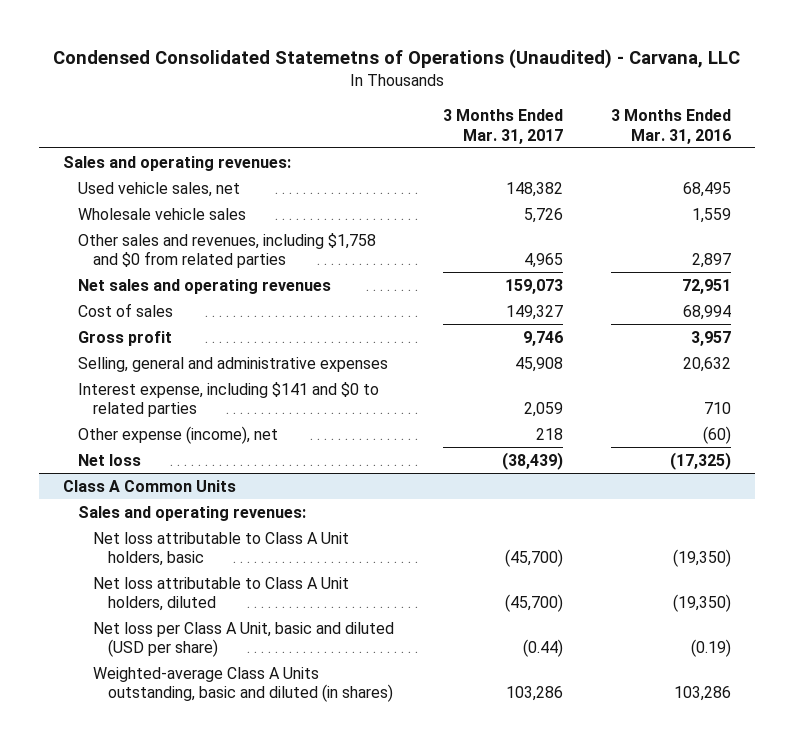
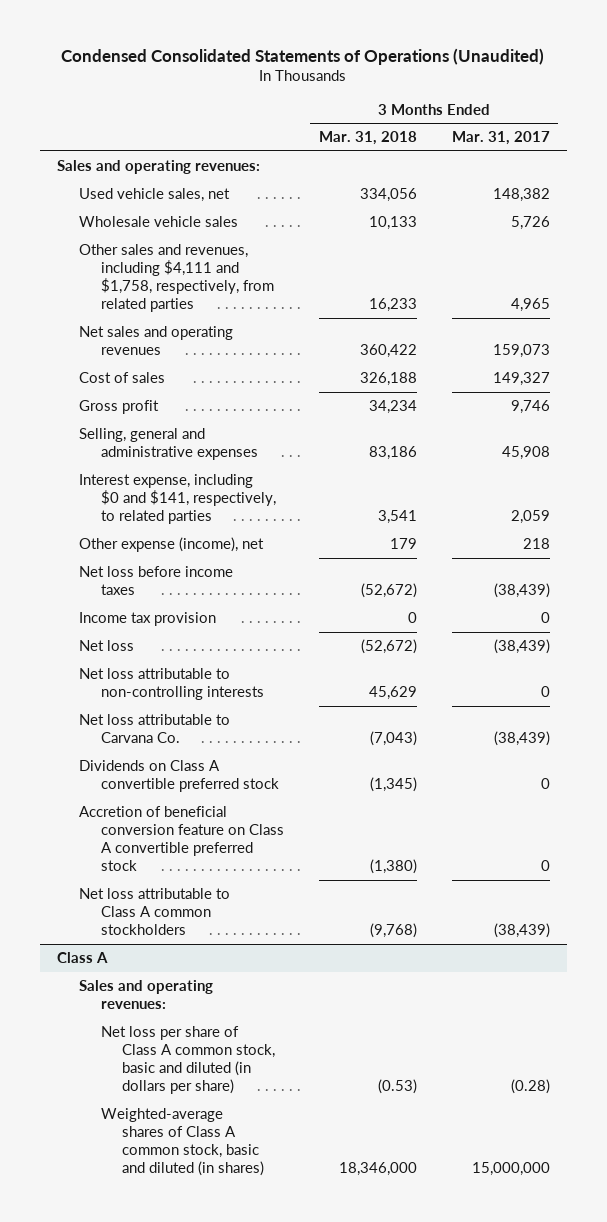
- Condensed Consolidated Statemetns of Operations (Unaudited) - Carvana, LLC
+ Condensed Consolidated Statements of Operations (Unaudited)
- | 3 Months Ended Mar. 31, 2017 | 3 Months Ended Mar. 31, 2016
+ | 3 Months Ended Mar. 31, 2018 | 3 Months Ended Mar. 31, 2017
- Other sales and revenues, including $1,758 and $0 from related parties | 4,965 | 2,897
+ Other sales and revenues, including $4,111 and $1,758, respectively, from related parties | 16,233 | 4,965
- Interest expense, including $141 and $0 to related parties | 2,059 | 710
+ Interest expense, including $0 and $141, respectively, to related parties | 3,541 | 2,059
+ Net loss before income taxes | (52,672) | (38,439)
+ Income tax provision | 0 | 0
- Class A Common Units
+ Net loss attributable to non-controlling interests | 45,629 | 0
+ Net loss attributable to Carvana Co. | (7,043) | (38,439)
+ Dividends on Class A convertible preferred stock | (1,345) | 0
+ Accretion of beneficial conversion feature on Class A convertible preferred stock | (1,380) | 0
+ Net loss attributable to Class A common stockholders | (9,768) | (38,439)
+ Class A
- Net loss attributable to Class A Unit holders, basic | (45,700) | (19,350)
- Net loss attributable to Class A Unit holders, diluted | (45,700) | (19,350)
- Net loss per Class A Unit, basic and diluted (USD per share) | (0.44) | (0.19)
- Weighted-average Class A Units outstanding, basic and diluted (in shares) | 103,286 | 103,286
+ Net loss per share of Class A common stock, basic and diluted (in dollars per share) | (0.53) | (0.28)
+ Weighted-average shares of Class A common stock, basic and diluted (in shares) | 18,346,000 | 15,000,000

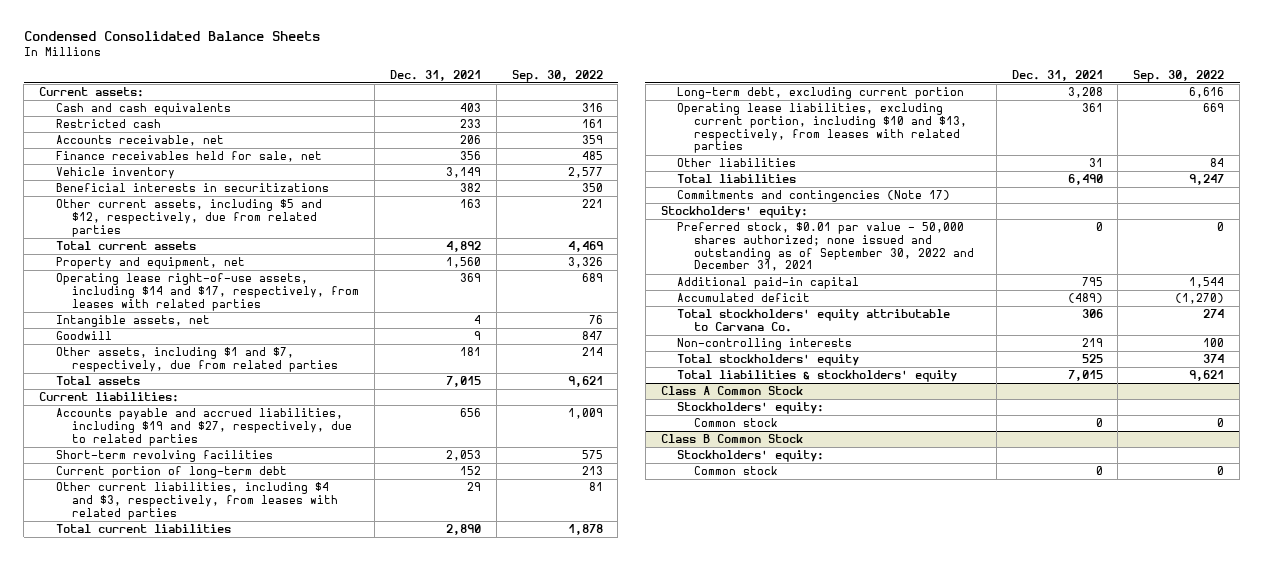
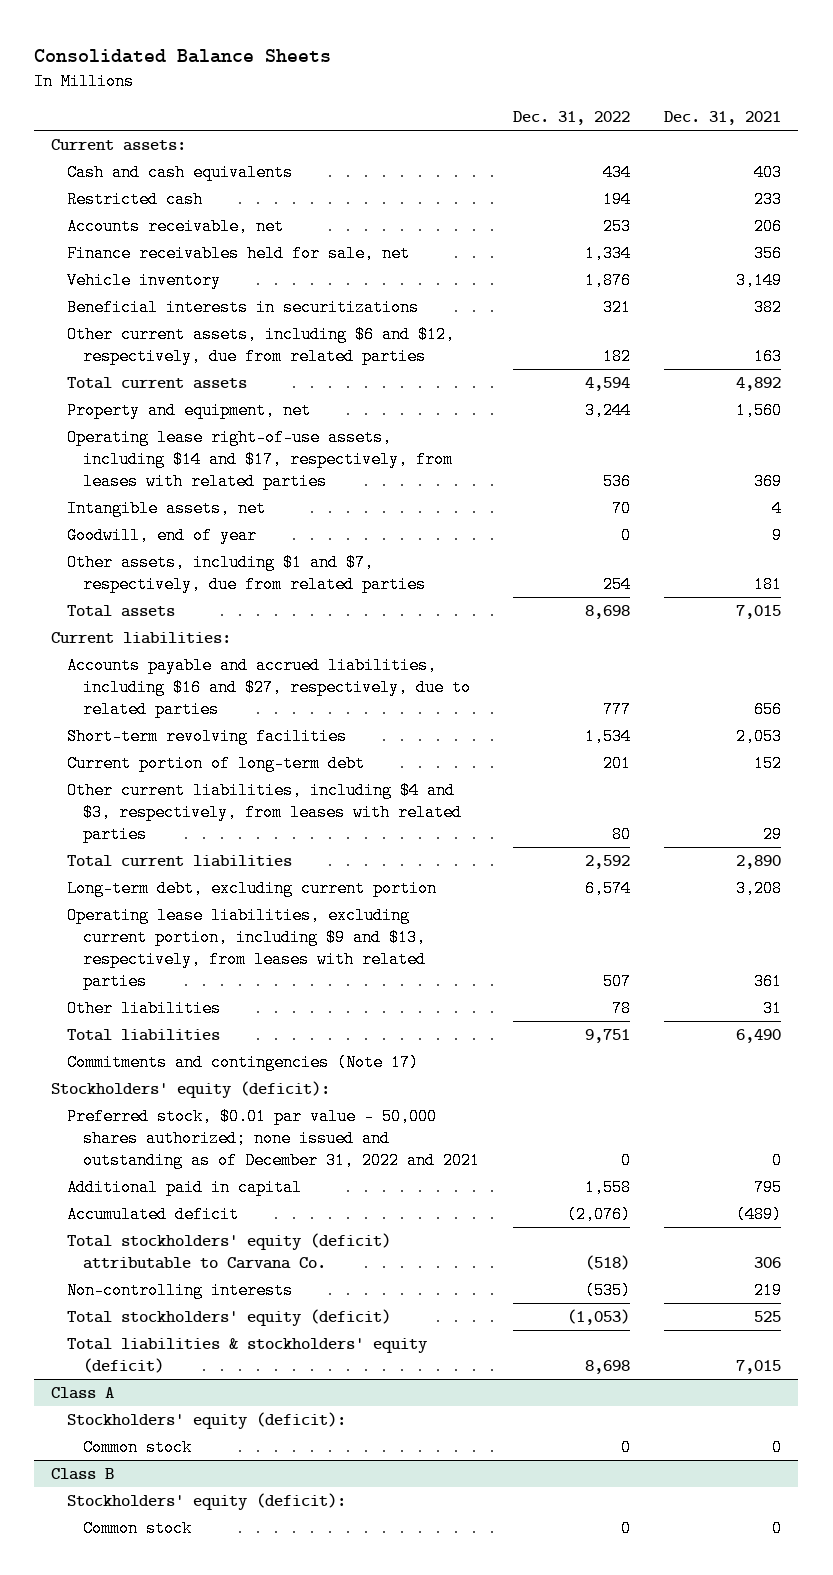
- Condensed Consolidated Balance Sheets
+ Consolidated Balance Sheets
- | Dec. 31, 2021 | Sep. 30, 2022
+ | Dec. 31, 2022 | Dec. 31, 2021
- Other current assets, including $5 and $12, respectively, due from related parties | 163 | 221
+ Other current assets, including $6 and $12, respectively, due from related parties | 182 | 163
- Goodwill | 9 | 847
+ Goodwill, end of year | 0 | 9
- Accounts payable and accrued liabilities, including $19 and $27, respectively, due to related parties | 656 | 1,009
+ Accounts payable and accrued liabilities, including $16 and $27, respectively, due to related parties | 777 | 656
- Operating lease liabilities, excluding current portion, including $10 and $13, respectively, from leases with related parties | 361 | 669
+ Operating lease liabilities, excluding current portion, including $9 and $13, respectively, from leases with related parties | 507 | 361
- Stockholders' equity:
- Preferred stock, $0.01 par value - 50,000 shares authorized; none issued and outstanding as of September 30, 2022 and December 31, 2021 | 0 | 0
- Additional paid-in capital | 795 | 1,544
+ Stockholders' equity (deficit):
+ Preferred stock, $0.01 par value - 50,000 shares authorized; none issued and outstanding as of December 31, 2022 and 2021 | 0 | 0
+ Additional paid in capital | 1,558 | 795
- Total stockholders' equity attributable to Carvana Co. | 306 | 274
+ Total stockholders' equity (deficit) attributable to Carvana Co. | (518) | 306
- Total stockholders' equity | 525 | 374
- Total liabilities & stockholders' equity | 7,015 | 9,621
- Class A Common Stock
- Stockholders' equity:
+ Total stockholders' equity (deficit) | (1,053) | 525
+ Total liabilities & stockholders' equity (deficit) | 8,698 | 7,015
+ Class A
+ Stockholders' equity (deficit):
- Class B Common Stock
- Stockholders' equity:
+ Class B
+ Stockholders' equity (deficit):

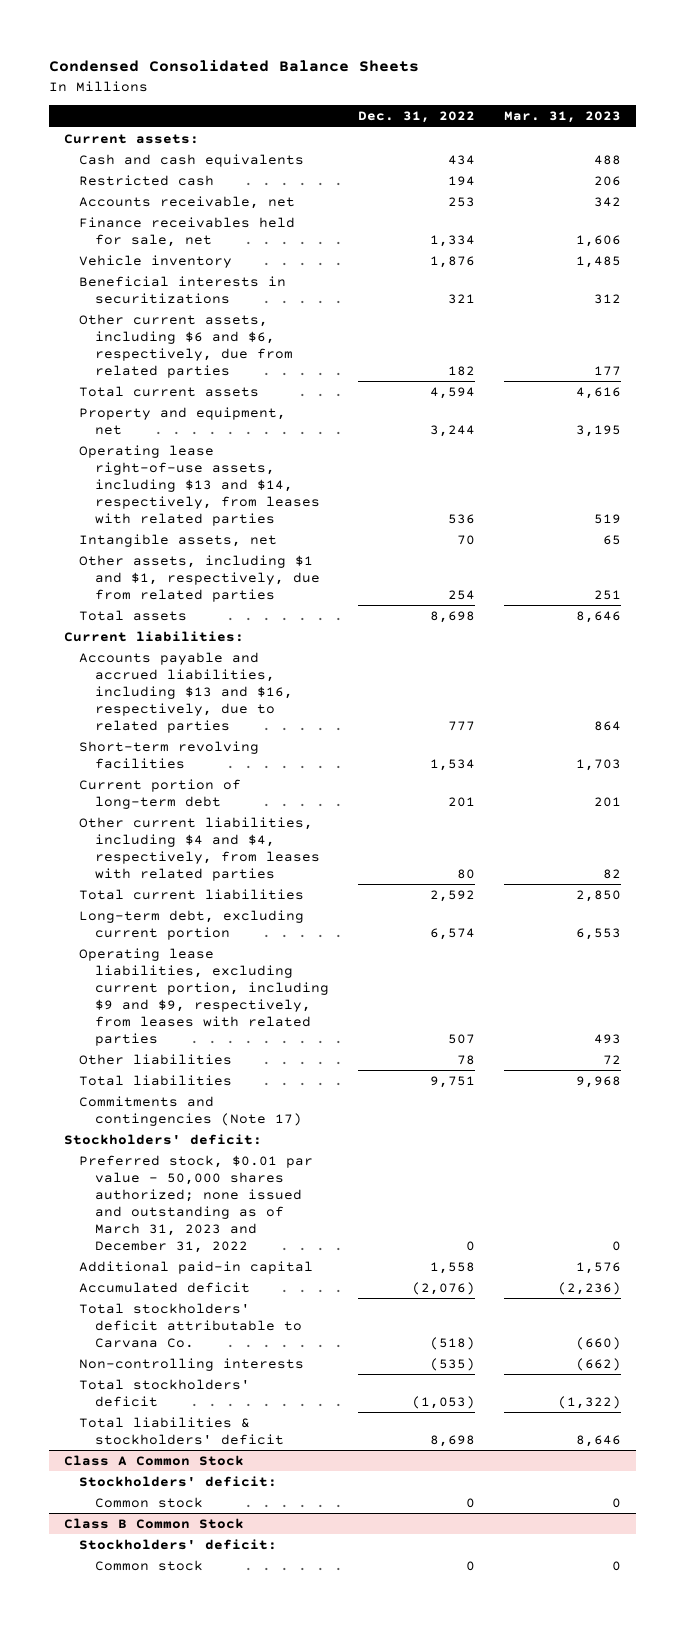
- Consolidated Balance Sheets
+ Condensed Consolidated Balance Sheets
- | Dec. 31, 2022 | Dec. 31, 2021
+ | Dec. 31, 2022 | Mar. 31, 2023
- Other current assets, including $6 and $12, respectively, due from related parties | 182 | 163
+ Other current assets, including $6 and $6, respectively, due from related parties | 182 | 177
- Operating lease right-of-use assets, including $14 and $17, respectively, from leases with related parties | 536 | 369
+ Operating lease right-of-use assets, including $13 and $14, respectively, from leases with related parties | 536 | 519
- Goodwill, end of year | 0 | 9
- Other assets, including $1 and $7, respectively, due from related parties | 254 | 181
+ Other assets, including $1 and $1, respectively, due from related parties | 254 | 251
- Accounts payable and accrued liabilities, including $16 and $27, respectively, due to related parties | 777 | 656
+ Accounts payable and accrued liabilities, including $13 and $16, respectively, due to related parties | 777 | 864
- Other current liabilities, including $4 and $3, respectively, from leases with related parties | 80 | 29
+ Other current liabilities, including $4 and $4, respectively, from leases with related parties | 80 | 82
- Operating lease liabilities, excluding current portion, including $9 and $13, respectively, from leases with related parties | 507 | 361
+ Operating lease liabilities, excluding current portion, including $9 and $9, respectively, from leases with related parties | 507 | 493
- Stockholders' equity (deficit):
- Preferred stock, $0.01 par value - 50,000 shares authorized; none issued and outstanding as of December 31, 2022 and 2021 | 0 | 0
- Additional paid in capital | 1,558 | 795
+ Stockholders' deficit:
+ Preferred stock, $0.01 par value - 50,000 shares authorized; none issued and outstanding as of March 31, 2023 and December 31, 2022 | 0 | 0
+ Additional paid-in capital | 1,558 | 1,576
- Total stockholders' equity (deficit) attributable to Carvana Co. | (518) | 306
+ Total stockholders' deficit attributable to Carvana Co. | (518) | (660)
- Total stockholders' equity (deficit) | (1,053) | 525
- Total liabilities & stockholders' equity (deficit) | 8,698 | 7,015
- Class A
- Stockholders' equity (deficit):
+ Total stockholders' deficit | (1,053) | (1,322)
+ Total liabilities & stockholders' deficit | 8,698 | 8,646
+ Class A Common Stock
+ Stockholders' deficit:
- Class B
- Stockholders' equity (deficit):
+ Class B Common Stock
+ Stockholders' deficit:

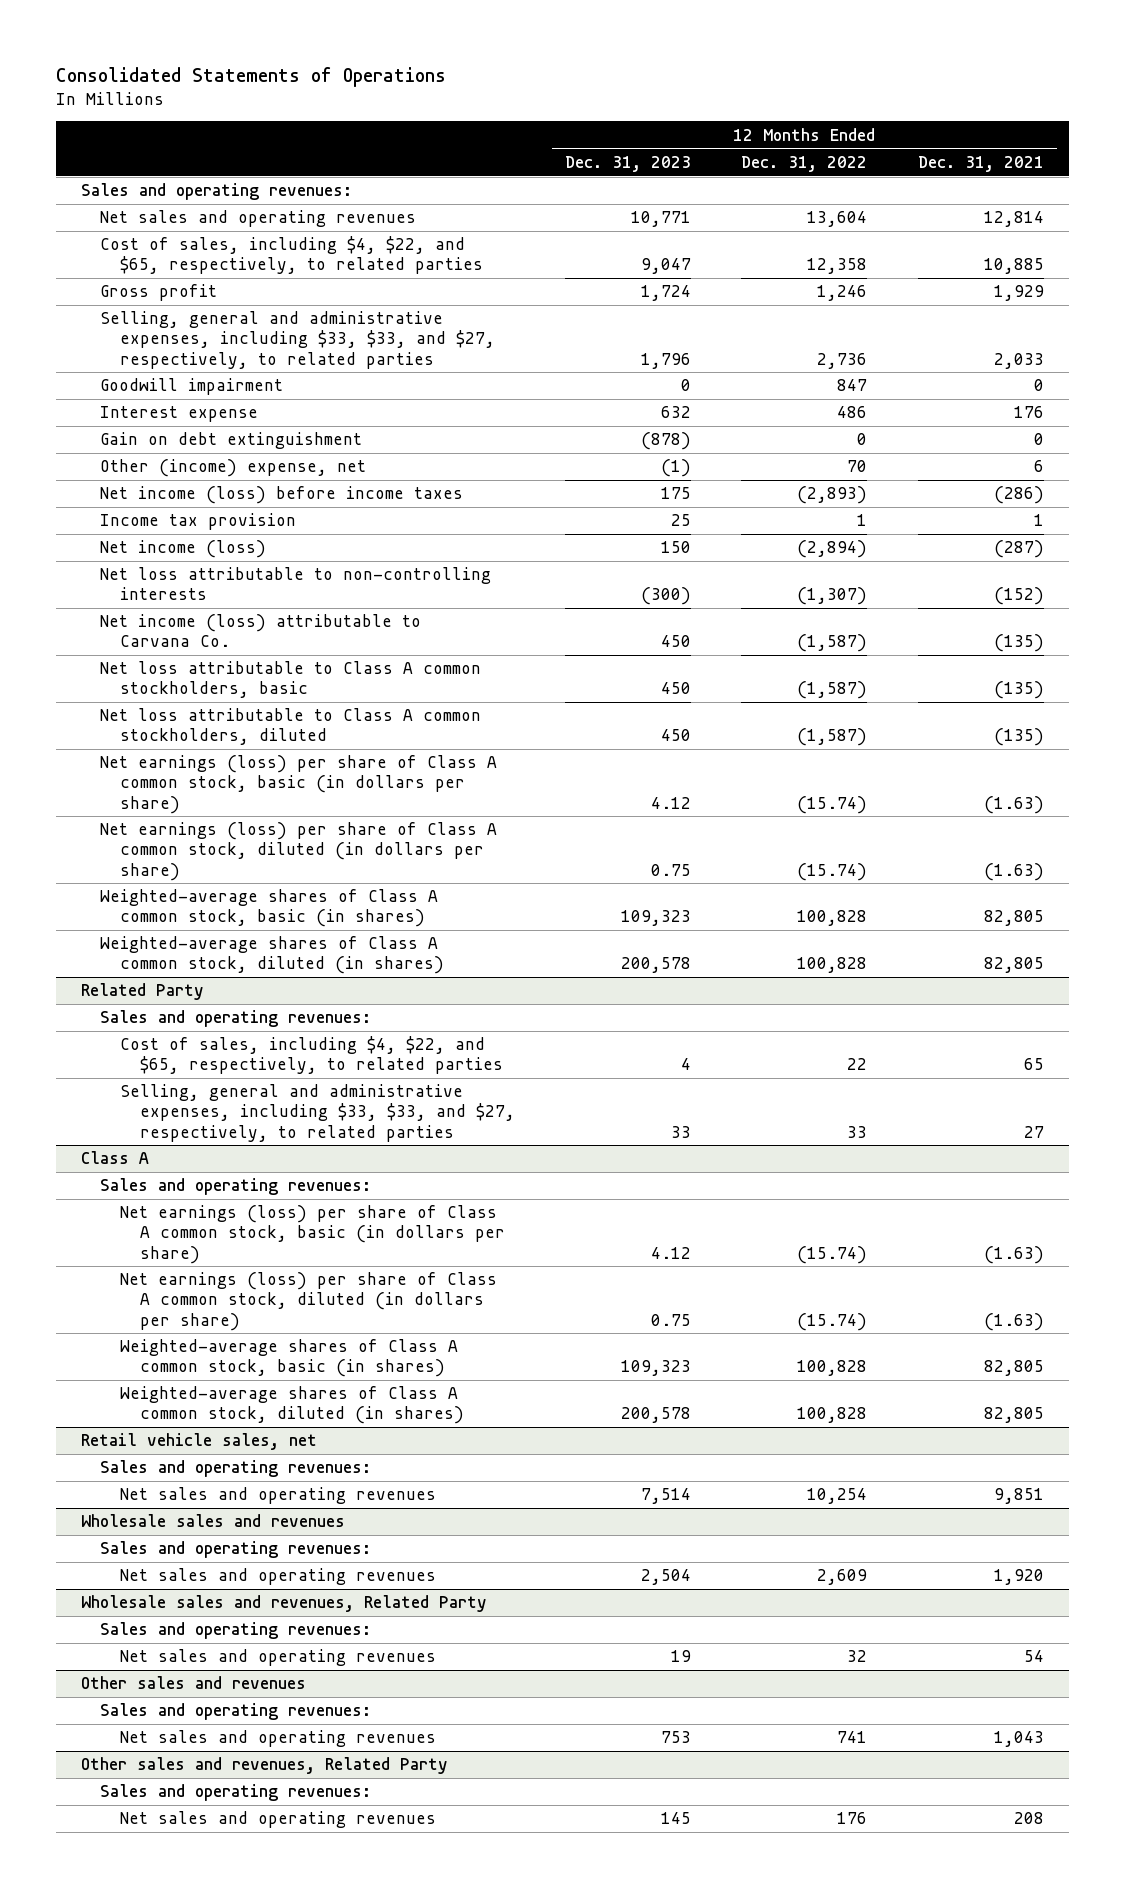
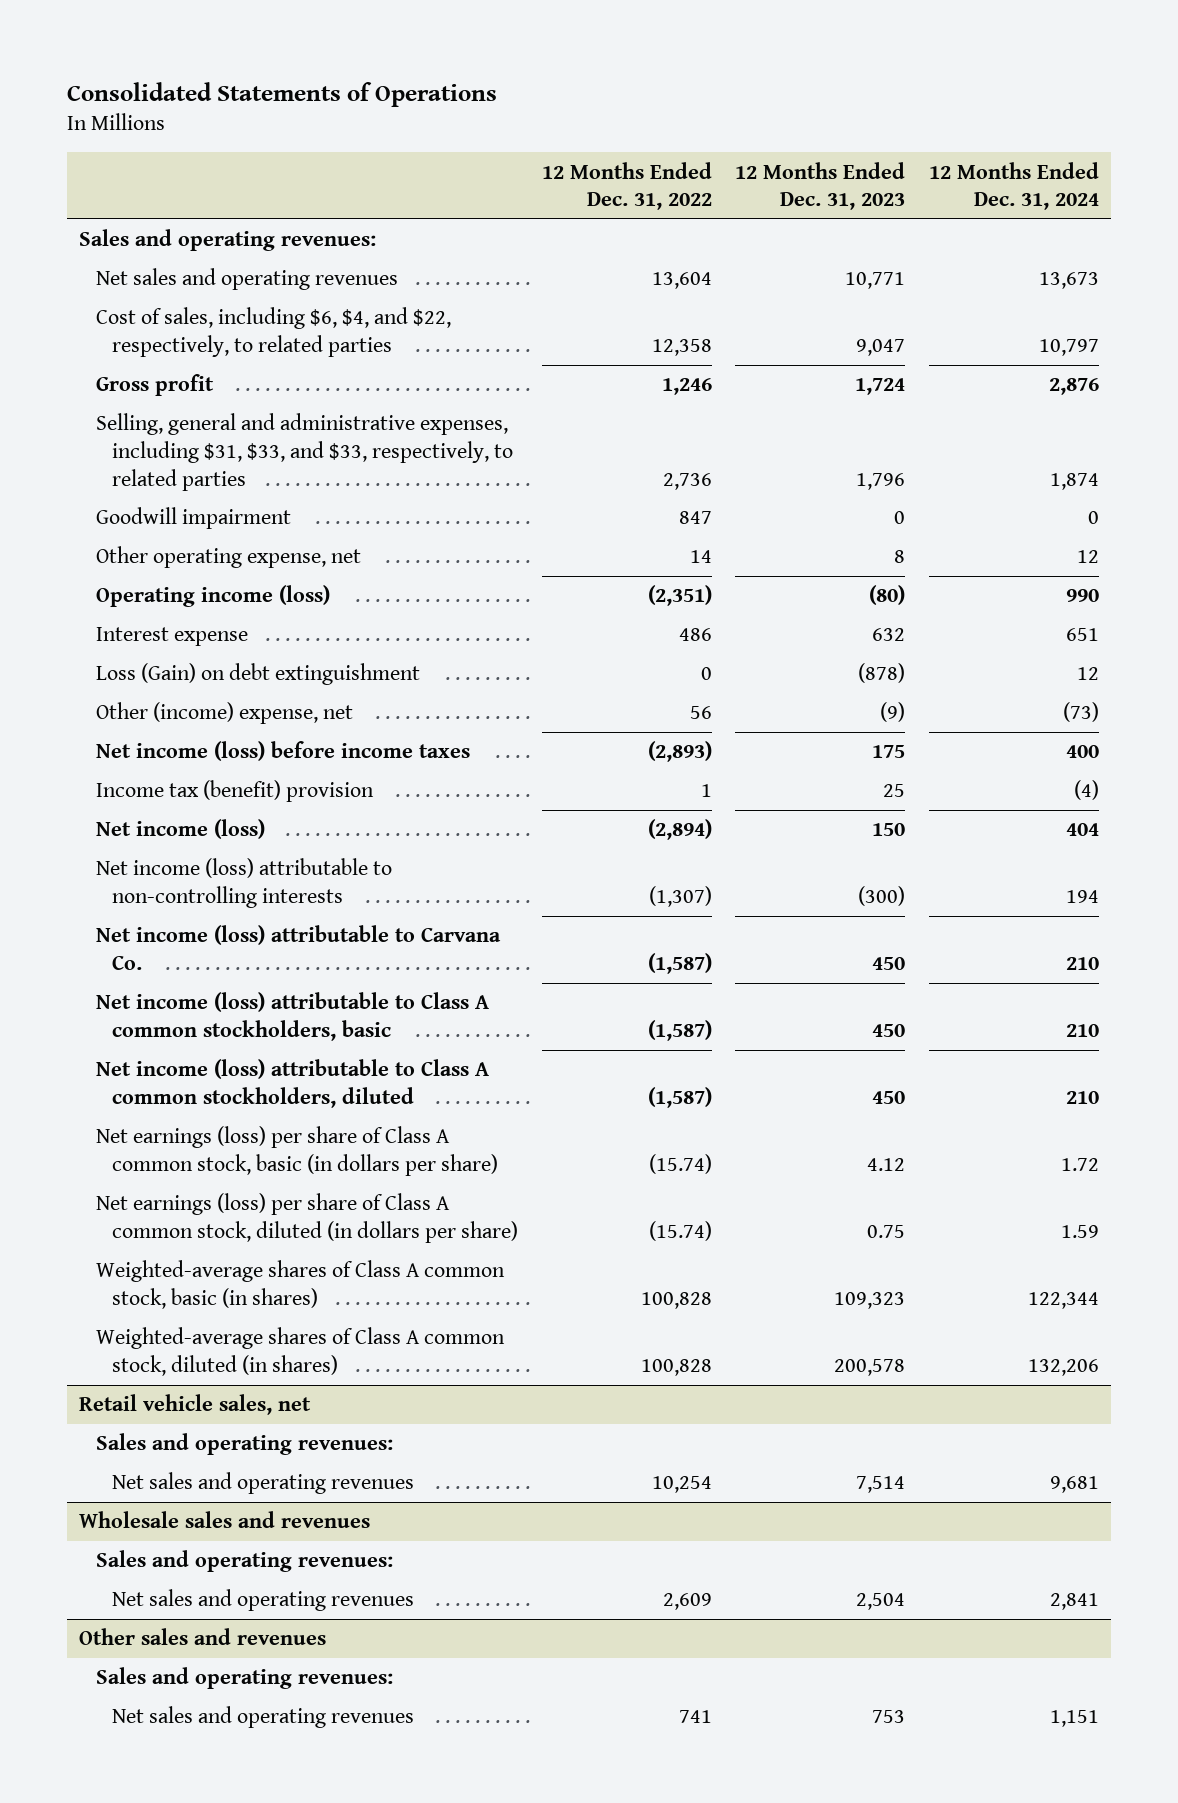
- | 12 Months Ended Dec. 31, 2023 | 12 Months Ended Dec. 31, 2022 | 12 Months Ended Dec. 31, 2021
+ | 12 Months Ended Dec. 31, 2022 | 12 Months Ended Dec. 31, 2023 | 12 Months Ended Dec. 31, 2024
- Cost of sales, including $4, $22, and $65, respectively, to related parties | 9,047 | 12,358 | 10,885
+ Cost of sales, including $6, $4, and $22, respectively, to related parties | 12,358 | 9,047 | 10,797
- Selling, general and administrative expenses, including $33, $33, and $27, respectively, to related parties | 1,796 | 2,736 | 2,033
+ Selling, general and administrative expenses, including $31, $33, and $33, respectively, to related parties | 2,736 | 1,796 | 1,874
+ Other operating expense, net | 14 | 8 | 12
+ Operating income (loss) | (2,351) | (80) | 990
- Gain on debt extinguishment | (878) | 0 | 0
- Other (income) expense, net | (1) | 70 | 6
+ Loss (Gain) on debt extinguishment | 0 | (878) | 12
+ Other (income) expense, net | 56 | (9) | (73)
- Income tax provision | 25 | 1 | 1
+ Income tax (benefit) provision | 1 | 25 | (4)
- Net loss attributable to non-controlling interests | (300) | (1,307) | (152)
+ Net income (loss) attributable to non-controlling interests | (1,307) | (300) | 194
- Net loss attributable to Class A common stockholders, basic | 450 | (1,587) | (135)
- Net loss attributable to Class A common stockholders, diluted | 450 | (1,587) | (135)
- Net earnings (loss) per share of Class A common stock, basic (in dollars per share) | 4.12 | (15.74) | (1.63)
- Net earnings (loss) per share of Class A common stock, diluted (in dollars per share) | 0.75 | (15.74) | (1.63)
- Weighted-average shares of Class A common stock, basic (in shares) | 109,323 | 100,828 | 82,805
- Weighted-average shares of Class A common stock, diluted (in shares) | 200,578 | 100,828 | 82,805
- Related Party
- Sales and operating revenues:
- Cost of sales, including $4, $22, and $65, respectively, to related parties | 4 | 22 | 65
- Selling, general and administrative expenses, including $33, $33, and $27, respectively, to related parties | 33 | 33 | 27
- Class A
- Sales and operating revenues:
+ Net income (loss) attributable to Class A common stockholders, basic | (1,587) | 450 | 210
+ Net income (loss) attributable to Class A common stockholders, diluted | (1,587) | 450 | 210
- Wholesale sales and revenues, Related Party
- Sales and operating revenues:
- Net sales and operating revenues | 19 | 32 | 54
- Other sales and revenues, Related Party
- Sales and operating revenues:
- Net sales and operating revenues | 145 | 176 | 208

